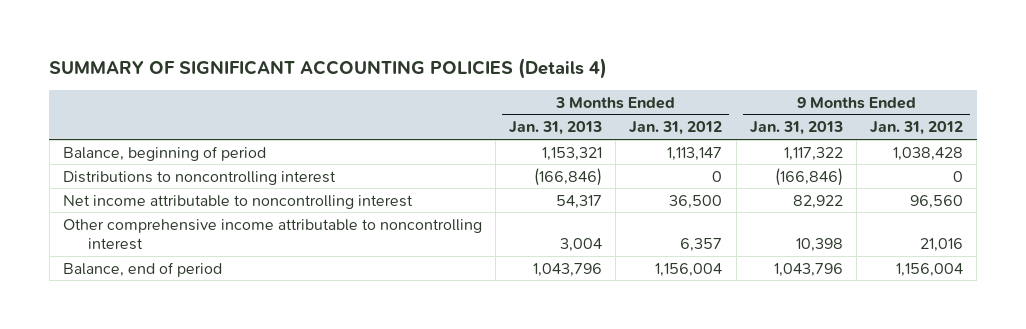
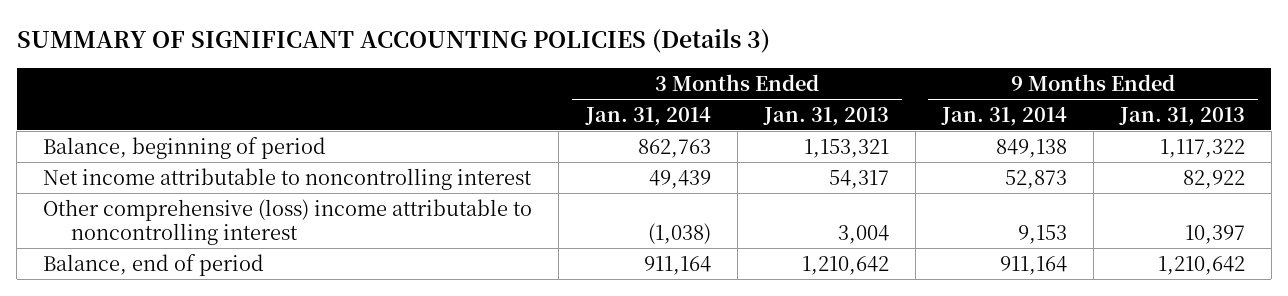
- SUMMARY OF SIGNIFICANT ACCOUNTING POLICIES (Details 4)
+ SUMMARY OF SIGNIFICANT ACCOUNTING POLICIES (Details 3)
- | 3 Months Ended Jan. 31, 2013 | 3 Months Ended Jan. 31, 2012 | 9 Months Ended Jan. 31, 2013 | 9 Months Ended Jan. 31, 2012
+ | 3 Months Ended Jan. 31, 2014 | 3 Months Ended Jan. 31, 2013 | 9 Months Ended Jan. 31, 2014 | 9 Months Ended Jan. 31, 2013
- Distributions to noncontrolling interest | (166,846) | 0 | (166,846) | 0
- Other comprehensive income attributable to noncontrolling interest | 3,004 | 6,357 | 10,398 | 21,016
- Balance, end of period | 1,043,796 | 1,156,004 | 1,043,796 | 1,156,004
+ Other comprehensive (loss) income attributable to noncontrolling interest | (1,038) | 3,004 | 9,153 | 10,397
+ Balance, end of period | 911,164 | 1,210,642 | 911,164 | 1,210,642

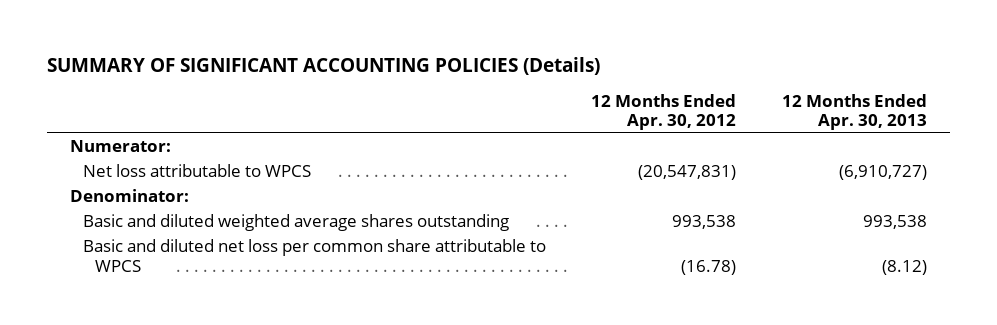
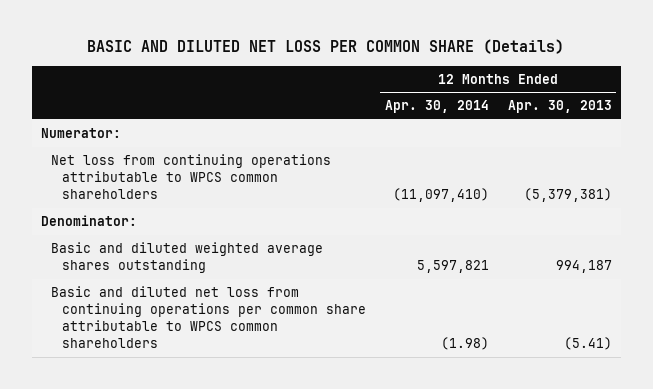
- SUMMARY OF SIGNIFICANT ACCOUNTING POLICIES (Details)
+ BASIC AND DILUTED NET LOSS PER COMMON SHARE (Details)
- | 12 Months Ended Apr. 30, 2012 | 12 Months Ended Apr. 30, 2013
+ | 12 Months Ended Apr. 30, 2014 | 12 Months Ended Apr. 30, 2013
- Net loss attributable to WPCS | (20,547,831) | (6,910,727)
+ Net loss from continuing operations attributable to WPCS common shareholders | (11,097,410) | (5,379,381)
- Basic and diluted weighted average shares outstanding | 993,538 | 993,538
- Basic and diluted net loss per common share attributable to WPCS | (16.78) | (8.12)
+ Basic and diluted weighted average shares outstanding | 5,597,821 | 994,187
+ Basic and diluted net loss from continuing operations per common share attributable to WPCS common shareholders | (1.98) | (5.41)

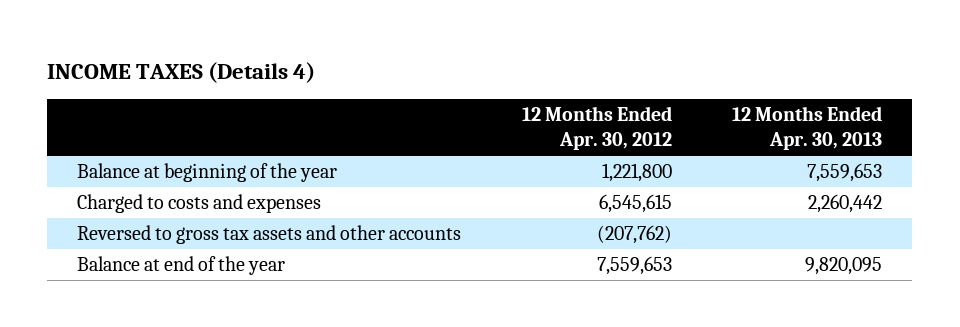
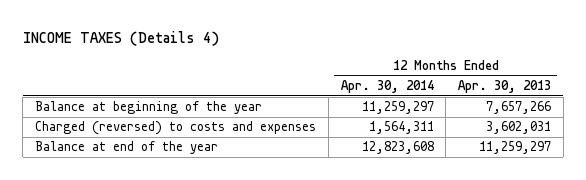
- | 12 Months Ended Apr. 30, 2012 | 12 Months Ended Apr. 30, 2013
+ | 12 Months Ended Apr. 30, 2014 | 12 Months Ended Apr. 30, 2013
- Balance at beginning of the year | 1,221,800 | 7,559,653
- Charged to costs and expenses | 6,545,615 | 2,260,442
- Reversed to gross tax assets and other accounts | (207,762) |
- Balance at end of the year | 7,559,653 | 9,820,095
+ Balance at beginning of the year | 11,259,297 | 7,657,266
+ Charged (reversed) to costs and expenses | 1,564,311 | 3,602,031
+ Balance at end of the year | 12,823,608 | 11,259,297

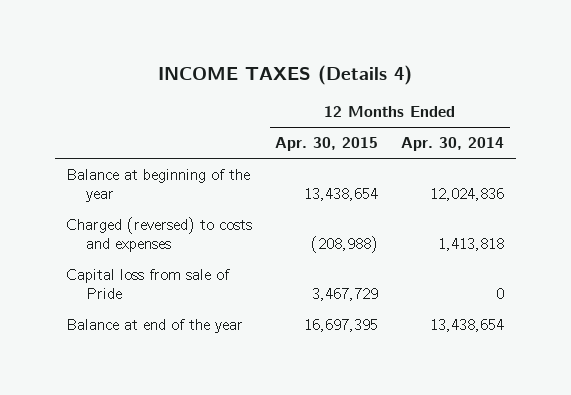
- | 12 Months Ended Apr. 30, 2014 | 12 Months Ended Apr. 30, 2013
+ | 12 Months Ended Apr. 30, 2015 | 12 Months Ended Apr. 30, 2014
- Balance at beginning of the year | 11,259,297 | 7,657,266
- Charged (reversed) to costs and expenses | 1,564,311 | 3,602,031
- Balance at end of the year | 12,823,608 | 11,259,297
+ Balance at beginning of the year | 13,438,654 | 12,024,836
+ Charged (reversed) to costs and expenses | (208,988) | 1,413,818
+ Capital loss from sale of Pride | 3,467,729 | 0
+ Balance at end of the year | 16,697,395 | 13,438,654

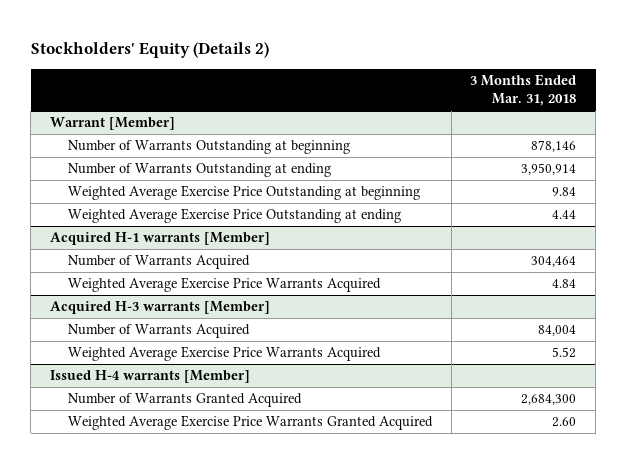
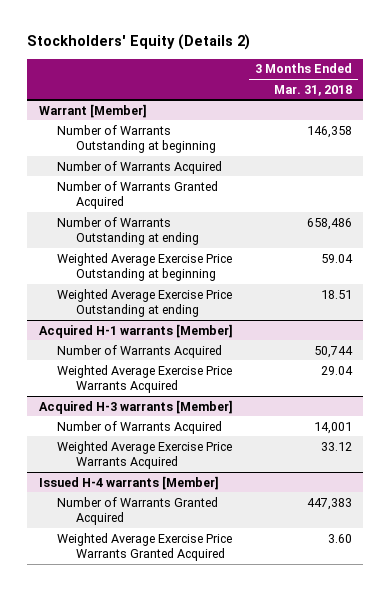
@ Warrant [Member]
- Number of Warrants Outstanding at beginning | 878,146
- Number of Warrants Outstanding at ending | 3,950,914
- Weighted Average Exercise Price Outstanding at beginning | 9.84
- Weighted Average Exercise Price Outstanding at ending | 4.44
+ Number of Warrants Outstanding at beginning | 146,358
+ Number of Warrants Acquired
+ Number of Warrants Granted Acquired
+ Number of Warrants Outstanding at ending | 658,486
+ Weighted Average Exercise Price Outstanding at beginning | 59.04
+ Weighted Average Exercise Price Outstanding at ending | 18.51
@ Acquired H-1 warrants [Member]
- Number of Warrants Acquired | 304,464
- Weighted Average Exercise Price Warrants Acquired | 4.84
+ Number of Warrants Acquired | 50,744
+ Weighted Average Exercise Price Warrants Acquired | 29.04
@ Acquired H-3 warrants [Member]
- Number of Warrants Acquired | 84,004
- Weighted Average Exercise Price Warrants Acquired | 5.52
+ Number of Warrants Acquired | 14,001
+ Weighted Average Exercise Price Warrants Acquired | 33.12
@ Issued H-4 warrants [Member]
- Number of Warrants Granted Acquired | 2,684,300
- Weighted Average Exercise Price Warrants Granted Acquired | 2.60
+ Number of Warrants Granted Acquired | 447,383
+ Weighted Average Exercise Price Warrants Granted Acquired | 3.60

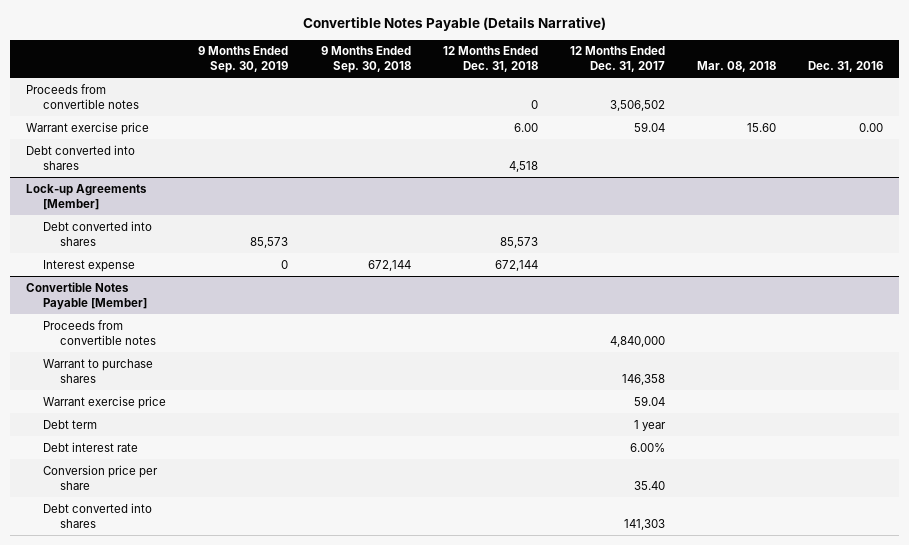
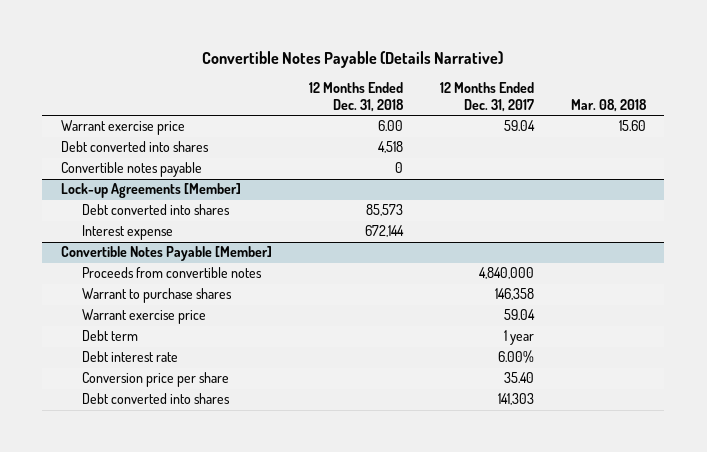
- | 9 Months Ended Sep. 30, 2019 | 9 Months Ended Sep. 30, 2018 | 12 Months Ended Dec. 31, 2018 | 12 Months Ended Dec. 31, 2017 | Mar. 08, 2018 | Dec. 31, 2016
+ | 12 Months Ended Dec. 31, 2018 | 12 Months Ended Dec. 31, 2017 | Mar. 08, 2018
- Proceeds from convertible notes | | | 0 | 3,506,502 | |
+ Convertible notes payable | 0 | |

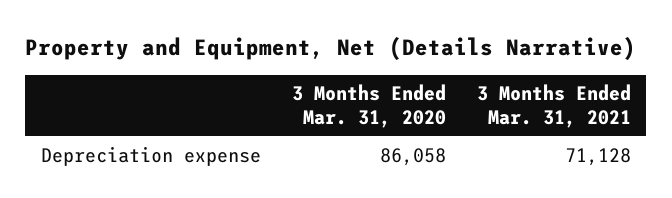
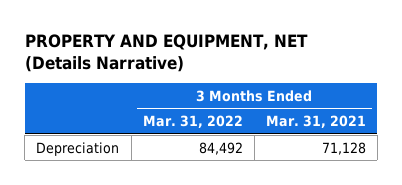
- Property and Equipment, Net (Details Narrative)
+ PROPERTY AND EQUIPMENT, NET (Details Narrative)
- | 3 Months Ended Mar. 31, 2020 | 3 Months Ended Mar. 31, 2021
+ | 3 Months Ended Mar. 31, 2022 | 3 Months Ended Mar. 31, 2021
- Depreciation expense | 86,058 | 71,128
+ Depreciation | 84,492 | 71,128

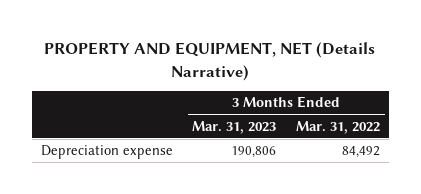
- | 3 Months Ended Mar. 31, 2022 | 3 Months Ended Mar. 31, 2021
+ | 3 Months Ended Mar. 31, 2023 | 3 Months Ended Mar. 31, 2022
- Depreciation | 84,492 | 71,128
+ Depreciation expense | 190,806 | 84,492

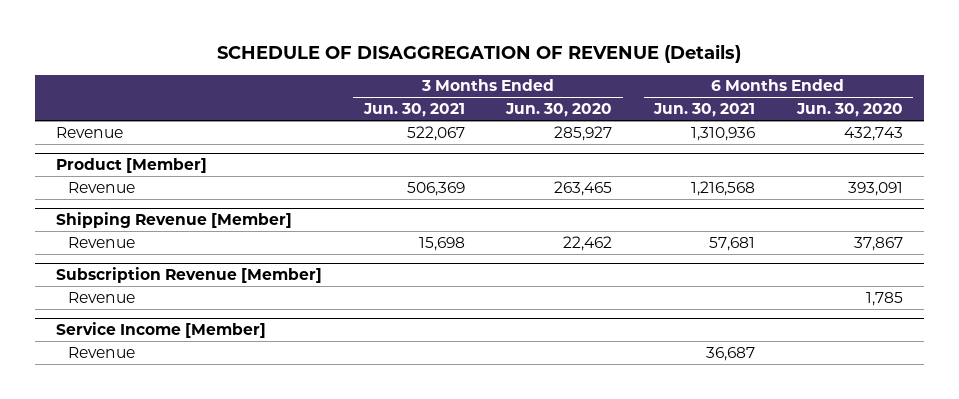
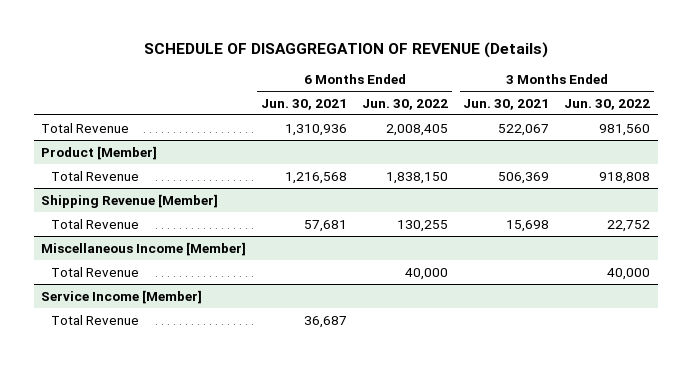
- | 3 Months Ended Jun. 30, 2021 | 3 Months Ended Jun. 30, 2020 | 6 Months Ended Jun. 30, 2021 | 6 Months Ended Jun. 30, 2020
+ | 6 Months Ended Jun. 30, 2021 | 6 Months Ended Jun. 30, 2022 | 3 Months Ended Jun. 30, 2021 | 3 Months Ended Jun. 30, 2022
- Revenue | 522,067 | 285,927 | 1,310,936 | 432,743
+ Total Revenue | 1,310,936 | 2,008,405 | 522,067 | 981,560
@ Product [Member]
- Revenue | 506,369 | 263,465 | 1,216,568 | 393,091
+ Total Revenue | 1,216,568 | 1,838,150 | 506,369 | 918,808
@ Shipping Revenue [Member]
- Revenue | 15,698 | 22,462 | 57,681 | 37,867
- Subscription Revenue [Member]
- Revenue | | | | 1,785
@ Shipping Revenue [Member]
+ Total Revenue | 57,681 | 130,255 | 15,698 | 22,752
+ Miscellaneous Income [Member]
+ Total Revenue | | 40,000 | | 40,000
@ Service Income [Member]
- Revenue | | | 36,687 |
+ Total Revenue | 36,687 | | |

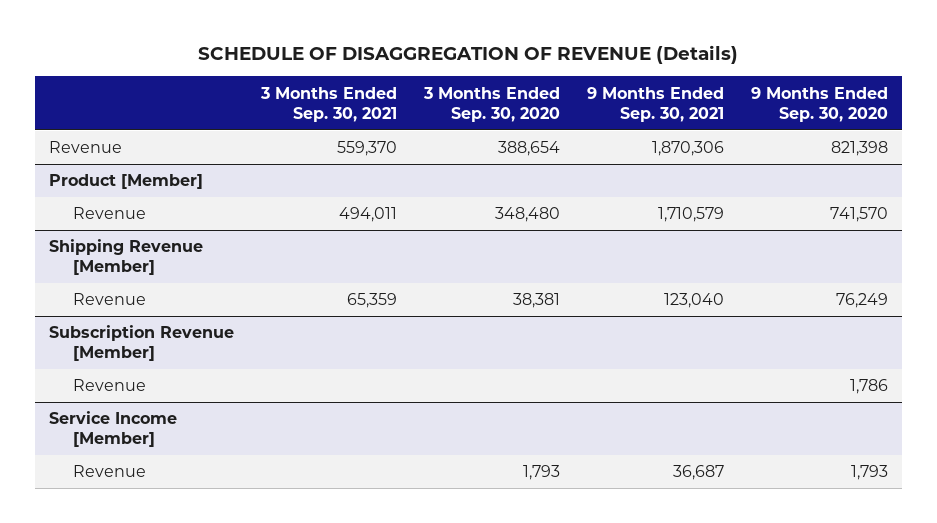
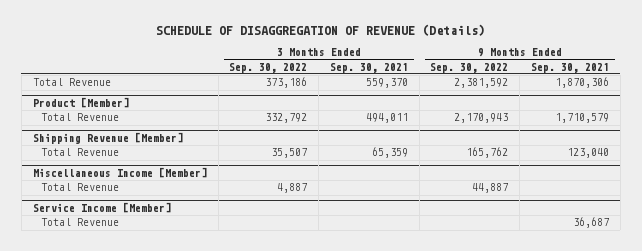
- | 3 Months Ended Sep. 30, 2021 | 3 Months Ended Sep. 30, 2020 | 9 Months Ended Sep. 30, 2021 | 9 Months Ended Sep. 30, 2020
+ | 3 Months Ended Sep. 30, 2022 | 3 Months Ended Sep. 30, 2021 | 9 Months Ended Sep. 30, 2022 | 9 Months Ended Sep. 30, 2021
- Revenue | 559,370 | 388,654 | 1,870,306 | 821,398
+ Total Revenue | 373,186 | 559,370 | 2,381,592 | 1,870,306
@ Product [Member]
- Revenue | 494,011 | 348,480 | 1,710,579 | 741,570
+ Total Revenue | 332,792 | 494,011 | 2,170,943 | 1,710,579
@ Shipping Revenue [Member]
- Revenue | 65,359 | 38,381 | 123,040 | 76,249
- Subscription Revenue [Member]
- Revenue | | | | 1,786
@ Shipping Revenue [Member]
+ Total Revenue | 35,507 | 65,359 | 165,762 | 123,040
+ Miscellaneous Income [Member]
+ Total Revenue | 4,887 | | 44,887 |
@ Service Income [Member]
- Revenue | | 1,793 | 36,687 | 1,793
+ Total Revenue | | | | 36,687

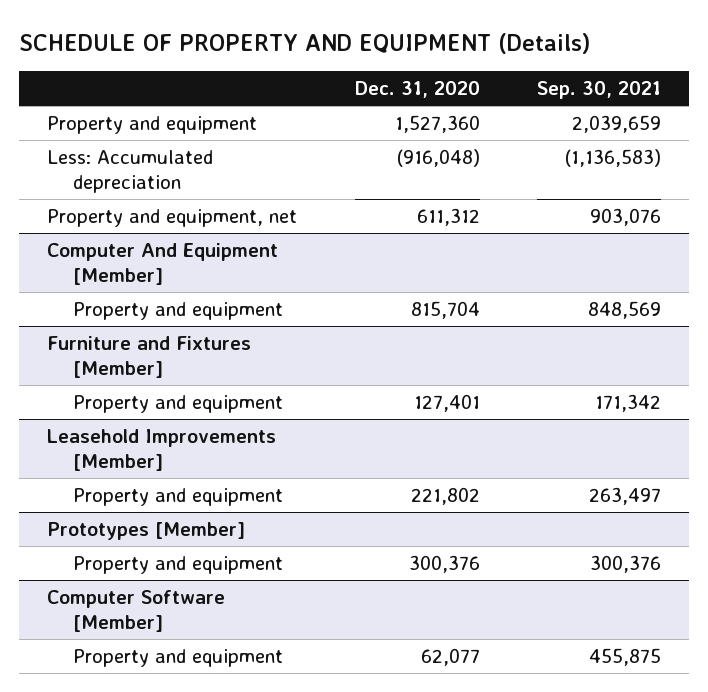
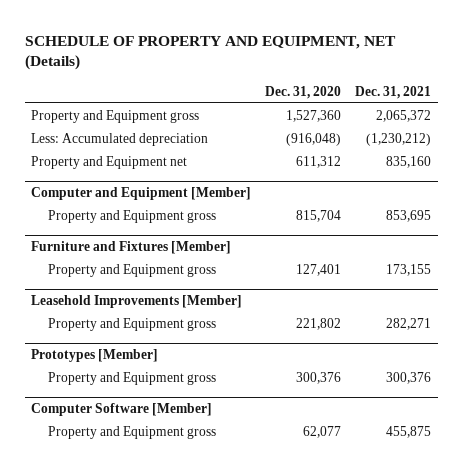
- SCHEDULE OF PROPERTY AND EQUIPMENT (Details)
+ SCHEDULE OF PROPERTY AND EQUIPMENT, NET (Details)
- | Dec. 31, 2020 | Sep. 30, 2021
+ | Dec. 31, 2020 | Dec. 31, 2021
- Property and equipment | 1,527,360 | 2,039,659
+ Property and Equipment gross | 1,527,360 | 2,065,372
- Property and equipment, net | 611,312 | 903,076
- Computer And Equipment [Member]
- Property and equipment | 815,704 | 848,569
+ Property and Equipment net | 611,312 | 835,160
+ Computer and Equipment [Member]
+ Property and Equipment gross | 815,704 | 853,695
@ Furniture and Fixtures [Member]
- Property and equipment | 127,401 | 171,342
+ Property and Equipment gross | 127,401 | 173,155
@ Leasehold Improvements [Member]
- Property and equipment | 221,802 | 263,497
+ Property and Equipment gross | 221,802 | 282,271
@ Prototypes [Member]
- Property and equipment | 300,376 | 300,376
+ Property and Equipment gross | 300,376 | 300,376
@ Computer Software [Member]
- Property and equipment | 62,077 | 455,875
+ Property and Equipment gross | 62,077 | 455,875

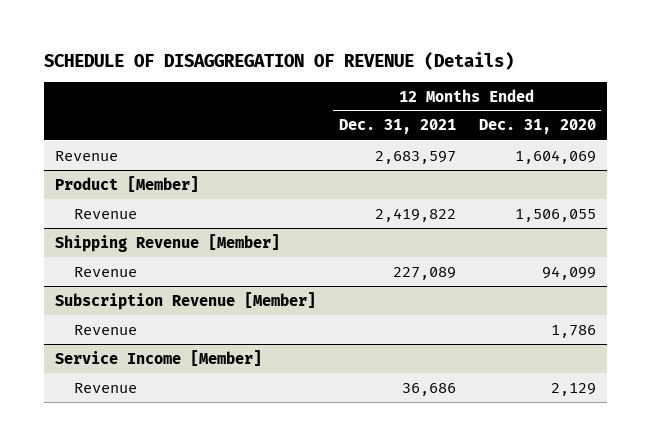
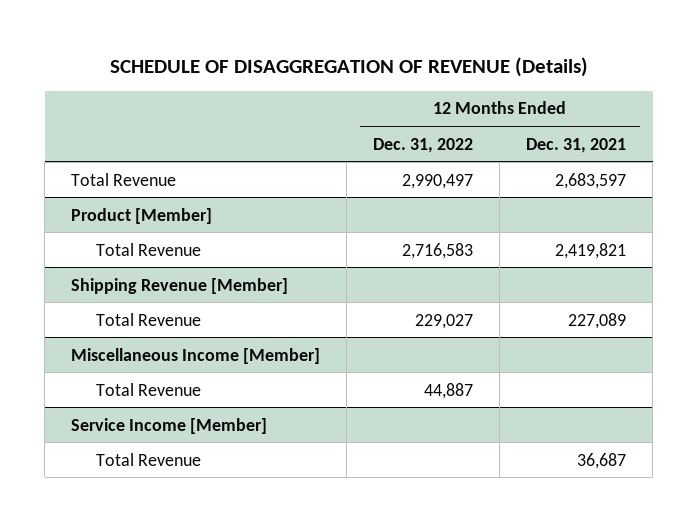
- | 12 Months Ended Dec. 31, 2021 | 12 Months Ended Dec. 31, 2020
+ | 12 Months Ended Dec. 31, 2022 | 12 Months Ended Dec. 31, 2021
- Revenue | 2,683,597 | 1,604,069
+ Total Revenue | 2,990,497 | 2,683,597
@ Product [Member]
- Revenue | 2,419,822 | 1,506,055
+ Total Revenue | 2,716,583 | 2,419,821
@ Shipping Revenue [Member]
- Revenue | 227,089 | 94,099
- Subscription Revenue [Member]
- Revenue | | 1,786
@ Shipping Revenue [Member]
+ Total Revenue | 229,027 | 227,089
+ Miscellaneous Income [Member]
+ Total Revenue | 44,887 |
@ Service Income [Member]
- Revenue | 36,686 | 2,129
+ Total Revenue | | 36,687

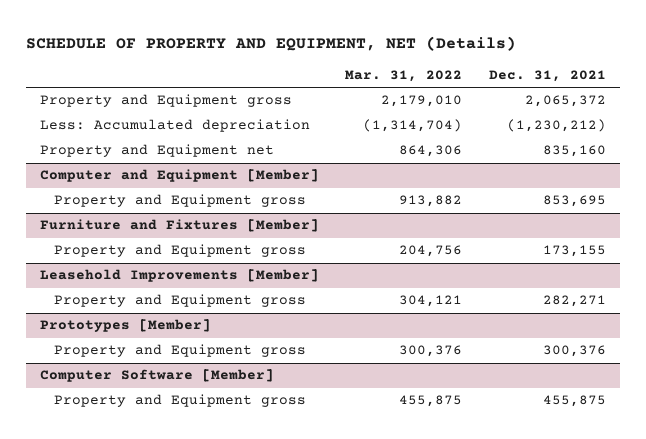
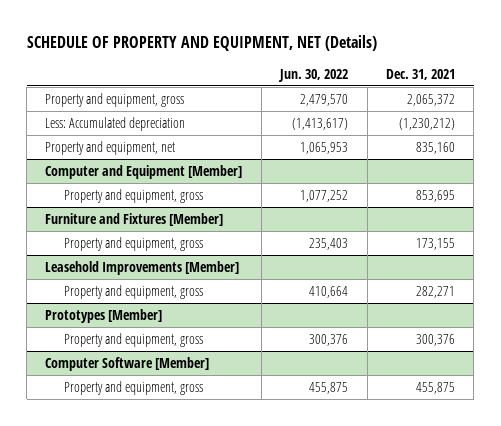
- | Mar. 31, 2022 | Dec. 31, 2021
+ | Jun. 30, 2022 | Dec. 31, 2021
- Property and Equipment gross | 2,179,010 | 2,065,372
+ Property and equipment, gross | 2,479,570 | 2,065,372
- Property and Equipment net | 864,306 | 835,160
+ Property and equipment, net | 1,065,953 | 835,160
@ Computer and Equipment [Member]
- Property and Equipment gross | 913,882 | 853,695
+ Property and equipment, gross | 1,077,252 | 853,695
@ Furniture and Fixtures [Member]
- Property and Equipment gross | 204,756 | 173,155
+ Property and equipment, gross | 235,403 | 173,155
@ Leasehold Improvements [Member]
- Property and Equipment gross | 304,121 | 282,271
+ Property and equipment, gross | 410,664 | 282,271
@ Prototypes [Member]
- Property and Equipment gross | 300,376 | 300,376
+ Property and equipment, gross | 300,376 | 300,376
@ Computer Software [Member]
- Property and Equipment gross | 455,875 | 455,875
+ Property and equipment, gross | 455,875 | 455,875

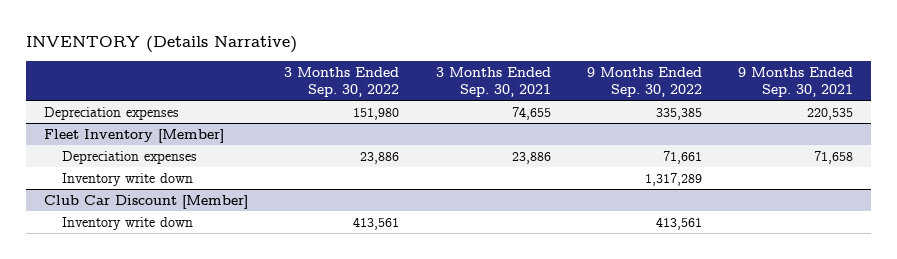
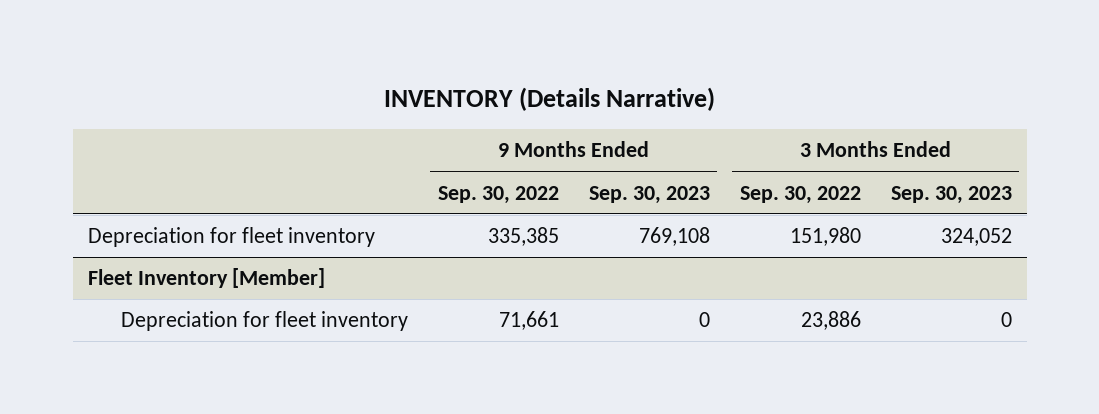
- | 3 Months Ended Sep. 30, 2022 | 3 Months Ended Sep. 30, 2021 | 9 Months Ended Sep. 30, 2022 | 9 Months Ended Sep. 30, 2021
+ | 9 Months Ended Sep. 30, 2022 | 9 Months Ended Sep. 30, 2023 | 3 Months Ended Sep. 30, 2022 | 3 Months Ended Sep. 30, 2023
- Depreciation expenses | 151,980 | 74,655 | 335,385 | 220,535
+ Depreciation for fleet inventory | 335,385 | 769,108 | 151,980 | 324,052
@ Fleet Inventory [Member]
- Depreciation expenses | 23,886 | 23,886 | 71,661 | 71,658
- Inventory write down | | | 1,317,289 |
- Club Car Discount [Member]
- Inventory write down | 413,561 | | 413,561 |
@ Fleet Inventory [Member]
+ Depreciation for fleet inventory | 71,661 | 0 | 23,886 | 0

